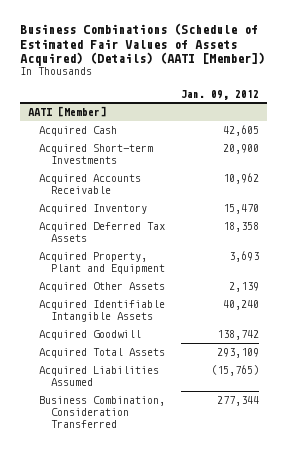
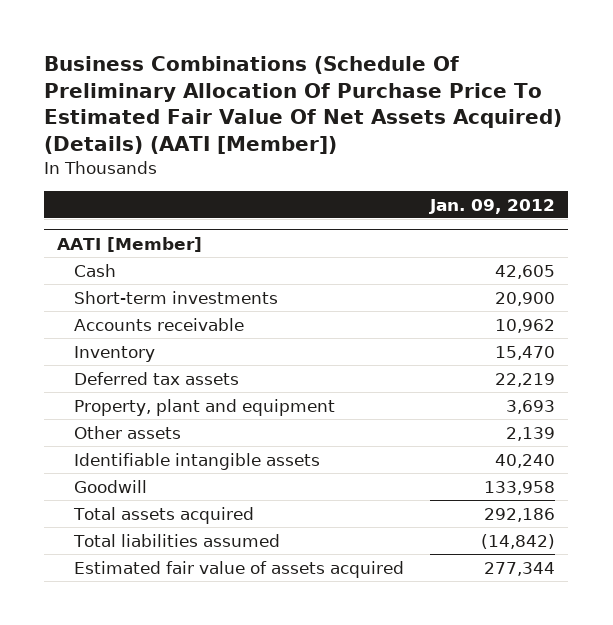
- Business Combinations (Schedule of Estimated Fair Values of Assets Acquired) (Details) (AATI [Member])
+ Business Combinations (Schedule Of Preliminary Allocation Of Purchase Price To Estimated Fair Value Of Net Assets Acquired) (Details) (AATI [Member])
@ AATI [Member]
- Acquired Cash | 42,605
- Acquired Short-term Investments | 20,900
- Acquired Accounts Receivable | 10,962
- Acquired Inventory | 15,470
- Acquired Deferred Tax Assets | 18,358
- Acquired Property, Plant and Equipment | 3,693
- Acquired Other Assets | 2,139
- Acquired Identifiable Intangible Assets | 40,240
- Acquired Goodwill | 138,742
- Acquired Total Assets | 293,109
- Acquired Liabilities Assumed | (15,765)
- Business Combination, Consideration Transferred | 277,344
+ Cash | 42,605
+ Short-term investments | 20,900
+ Accounts receivable | 10,962
+ Inventory | 15,470
+ Deferred tax assets | 22,219
+ Property, plant and equipment | 3,693
+ Other assets | 2,139
+ Identifiable intangible assets | 40,240
+ Goodwill | 133,958
+ Total assets acquired | 292,186
+ Total liabilities assumed | (14,842)
+ Estimated fair value of assets acquired | 277,344

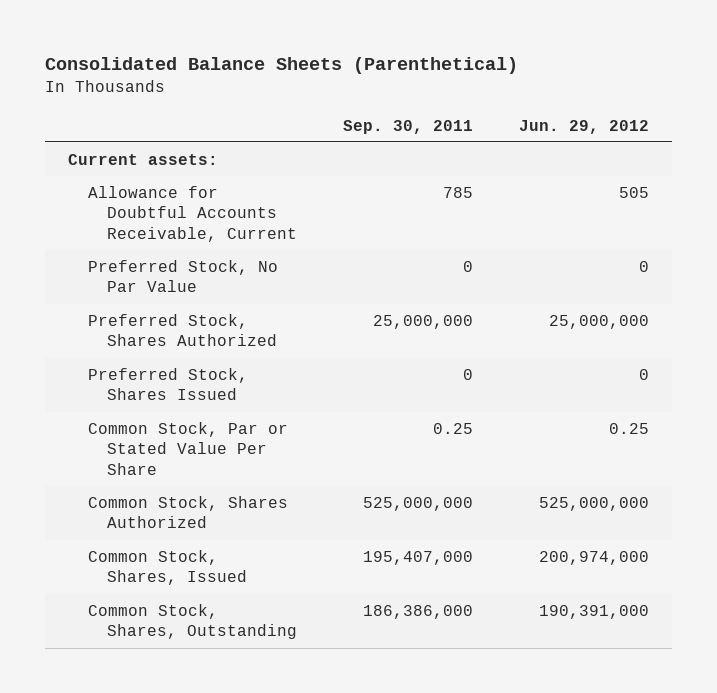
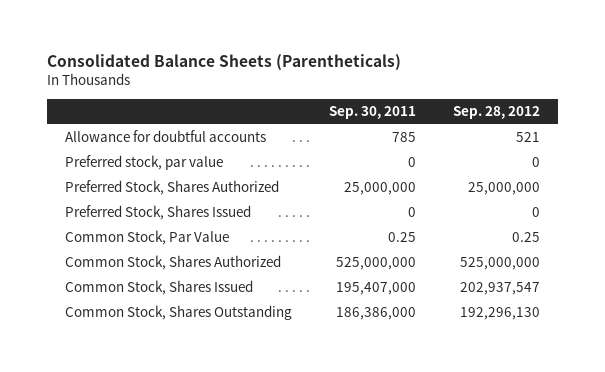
- Consolidated Balance Sheets (Parenthetical)
+ Consolidated Balance Sheets (Parentheticals)
- | Sep. 30, 2011 | Jun. 29, 2012
+ | Sep. 30, 2011 | Sep. 28, 2012
- Current assets:
- Allowance for Doubtful Accounts Receivable, Current | 785 | 505
- Preferred Stock, No Par Value | 0 | 0
+ Allowance for doubtful accounts | 785 | 521
+ Preferred stock, par value | 0 | 0
- Common Stock, Par or Stated Value Per Share | 0.25 | 0.25
+ Common Stock, Par Value | 0.25 | 0.25
- Common Stock, Shares, Issued | 195,407,000 | 200,974,000
- Common Stock, Shares, Outstanding | 186,386,000 | 190,391,000
+ Common Stock, Shares Issued | 195,407,000 | 202,937,547
+ Common Stock, Shares Outstanding | 186,386,000 | 192,296,130

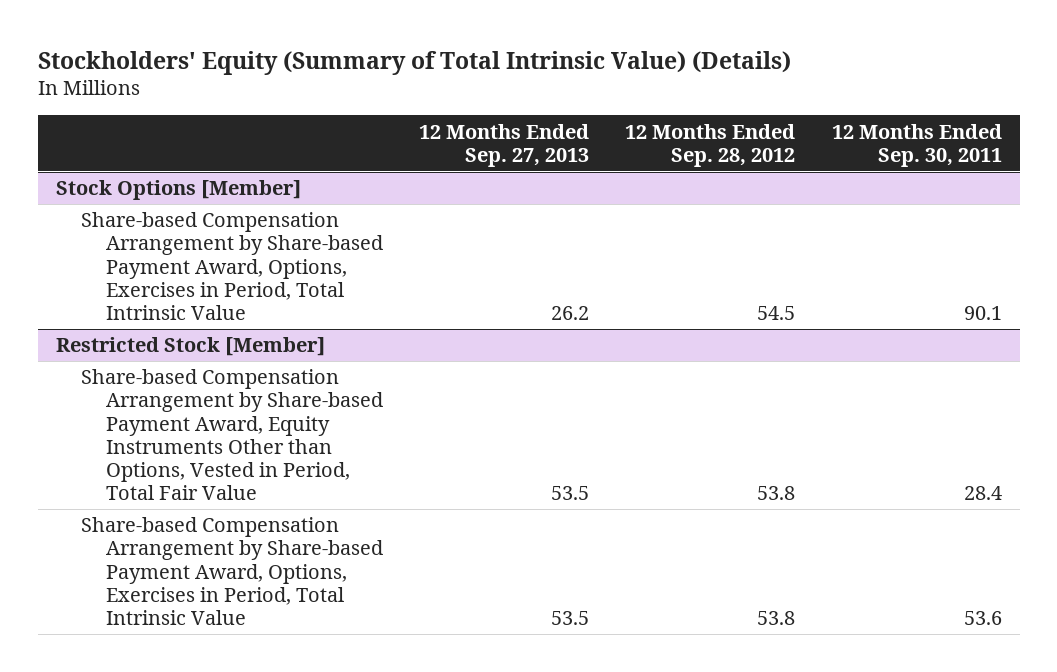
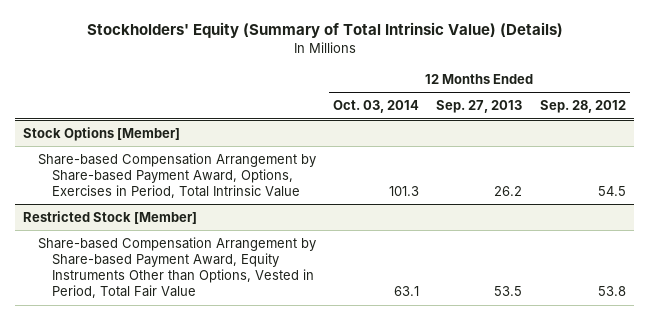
- | 12 Months Ended Sep. 27, 2013 | 12 Months Ended Sep. 28, 2012 | 12 Months Ended Sep. 30, 2011
+ | 12 Months Ended Oct. 03, 2014 | 12 Months Ended Sep. 27, 2013 | 12 Months Ended Sep. 28, 2012
@ Restricted Stock [Member]
- Share-based Compensation Arrangement by Share-based Payment Award, Options, Exercises in Period, Total Intrinsic Value | 53.5 | 53.8 | 53.6

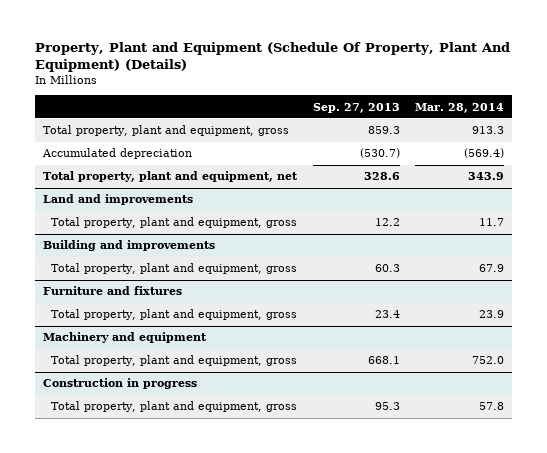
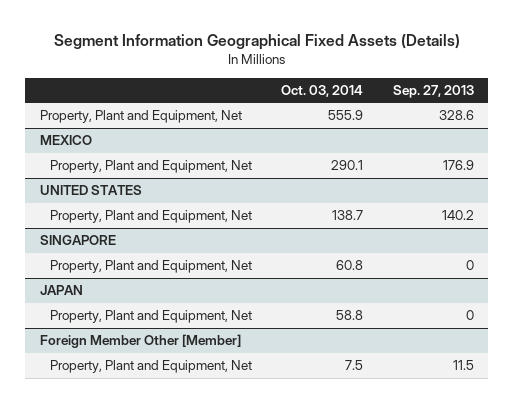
- Property, Plant and Equipment (Schedule Of Property, Plant And Equipment) (Details)
+ Segment Information Geographical Fixed Assets (Details)
- | Sep. 27, 2013 | Mar. 28, 2014
+ | Oct. 03, 2014 | Sep. 27, 2013
- Total property, plant and equipment, gross | 859.3 | 913.3
- Accumulated depreciation | (530.7) | (569.4)
- Total property, plant and equipment, net | 328.6 | 343.9
- Land and improvements
- Total property, plant and equipment, gross | 12.2 | 11.7
- Building and improvements
- Total property, plant and equipment, gross | 60.3 | 67.9
- Furniture and fixtures
- Total property, plant and equipment, gross | 23.4 | 23.9
- Machinery and equipment
- Total property, plant and equipment, gross | 668.1 | 752.0
- Construction in progress
- Total property, plant and equipment, gross | 95.3 | 57.8
+ Property, Plant and Equipment, Net | 555.9 | 328.6
+ MEXICO
+ Property, Plant and Equipment, Net | 290.1 | 176.9
+ UNITED STATES
+ Property, Plant and Equipment, Net | 138.7 | 140.2
+ SINGAPORE
+ Property, Plant and Equipment, Net | 60.8 | 0
+ JAPAN
+ Property, Plant and Equipment, Net | 58.8 | 0
+ Foreign Member Other [Member]
+ Property, Plant and Equipment, Net | 7.5 | 11.5

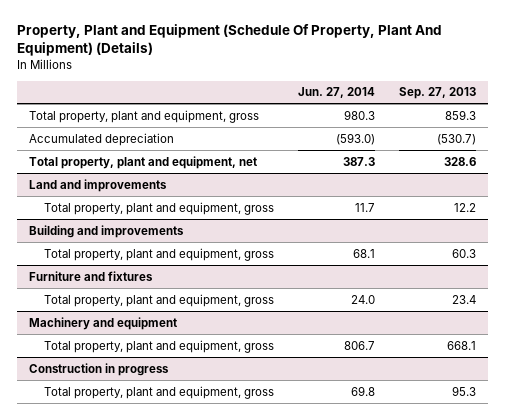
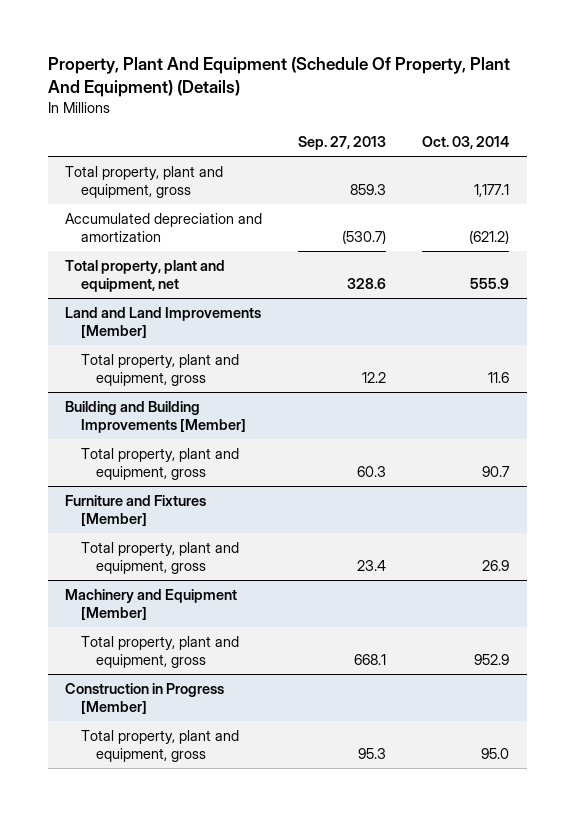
- Property, Plant and Equipment (Schedule Of Property, Plant And Equipment) (Details)
+ Property, Plant And Equipment (Schedule Of Property, Plant And Equipment) (Details)
- | Jun. 27, 2014 | Sep. 27, 2013
+ | Sep. 27, 2013 | Oct. 03, 2014
- Accumulated depreciation | (593.0) | (530.7)
+ Accumulated depreciation and amortization | (530.7) | (621.2)
- Land and improvements
+ Land and Land Improvements [Member]
- Building and improvements
+ Building and Building Improvements [Member]
- Furniture and fixtures
+ Furniture and Fixtures [Member]
- Machinery and equipment
+ Machinery and Equipment [Member]
- Construction in progress
+ Construction in Progress [Member]

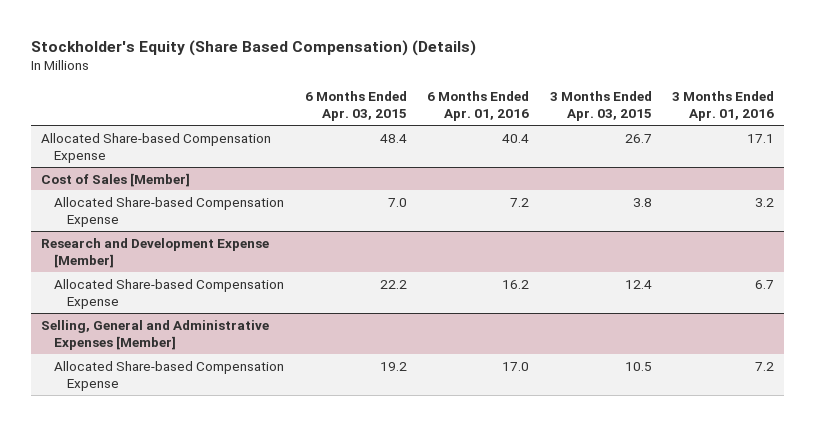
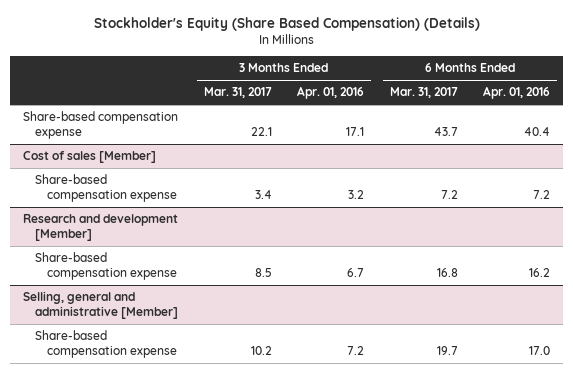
- | 6 Months Ended Apr. 03, 2015 | 6 Months Ended Apr. 01, 2016 | 3 Months Ended Apr. 03, 2015 | 3 Months Ended Apr. 01, 2016
+ | 3 Months Ended Mar. 31, 2017 | 3 Months Ended Apr. 01, 2016 | 6 Months Ended Mar. 31, 2017 | 6 Months Ended Apr. 01, 2016
- Allocated Share-based Compensation Expense | 48.4 | 40.4 | 26.7 | 17.1
- Cost of Sales [Member]
- Allocated Share-based Compensation Expense | 7.0 | 7.2 | 3.8 | 3.2
- Research and Development Expense [Member]
- Allocated Share-based Compensation Expense | 22.2 | 16.2 | 12.4 | 6.7
- Selling, General and Administrative Expenses [Member]
- Allocated Share-based Compensation Expense | 19.2 | 17.0 | 10.5 | 7.2
+ Share-based compensation expense | 22.1 | 17.1 | 43.7 | 40.4
+ Cost of sales [Member]
+ Share-based compensation expense | 3.4 | 3.2 | 7.2 | 7.2
+ Research and development [Member]
+ Share-based compensation expense | 8.5 | 6.7 | 16.8 | 16.2
+ Selling, general and administrative [Member]
+ Share-based compensation expense | 10.2 | 7.2 | 19.7 | 17.0

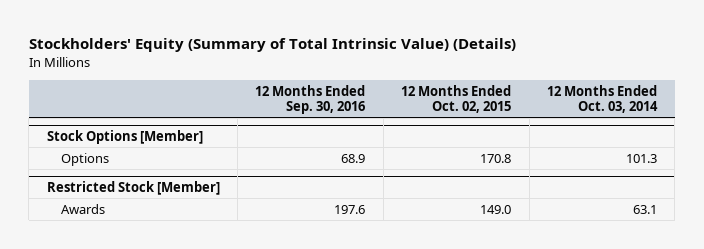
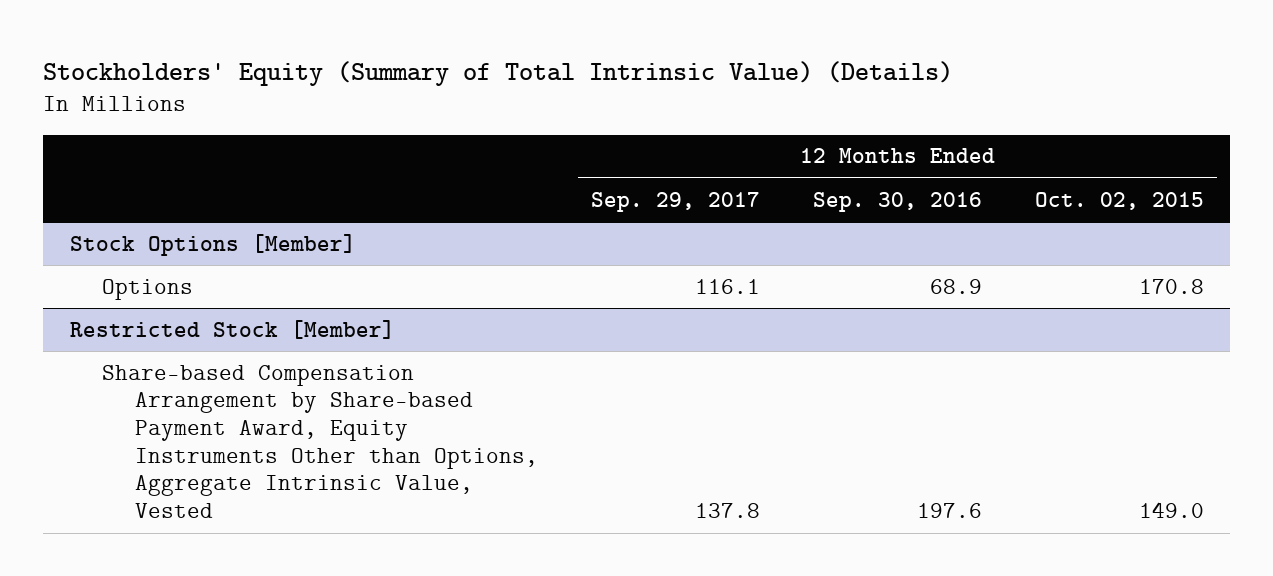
- | 12 Months Ended Sep. 30, 2016 | 12 Months Ended Oct. 02, 2015 | 12 Months Ended Oct. 03, 2014
+ | 12 Months Ended Sep. 29, 2017 | 12 Months Ended Sep. 30, 2016 | 12 Months Ended Oct. 02, 2015
@ Restricted Stock [Member]
- Awards | 197.6 | 149.0 | 63.1
+ Share-based Compensation Arrangement by Share-based Payment Award, Equity Instruments Other than Options, Aggregate Intrinsic Value, Vested | 137.8 | 197.6 | 149.0

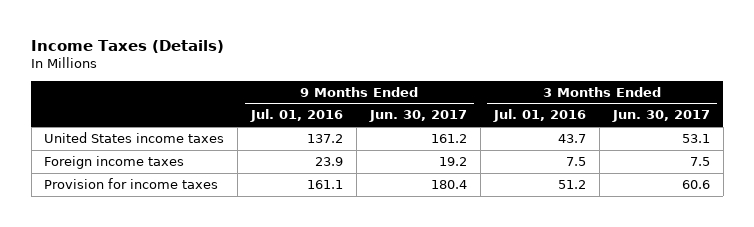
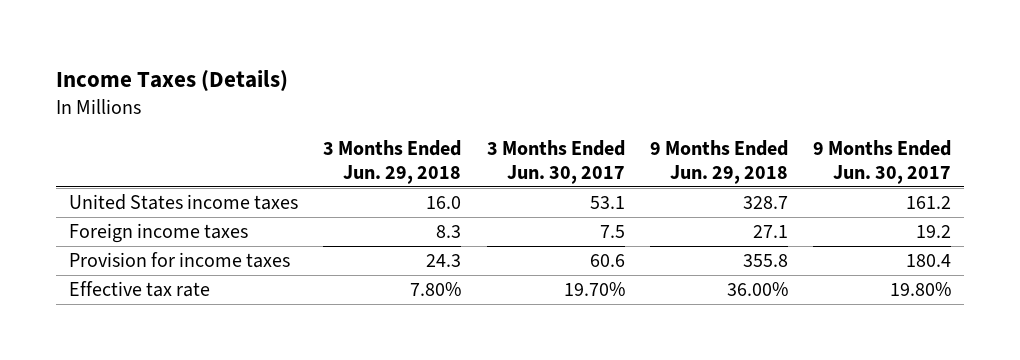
- | 9 Months Ended Jul. 01, 2016 | 9 Months Ended Jun. 30, 2017 | 3 Months Ended Jul. 01, 2016 | 3 Months Ended Jun. 30, 2017
+ | 3 Months Ended Jun. 29, 2018 | 3 Months Ended Jun. 30, 2017 | 9 Months Ended Jun. 29, 2018 | 9 Months Ended Jun. 30, 2017
+ Effective tax rate | 7.80% | 19.70% | 36.00% | 19.80%

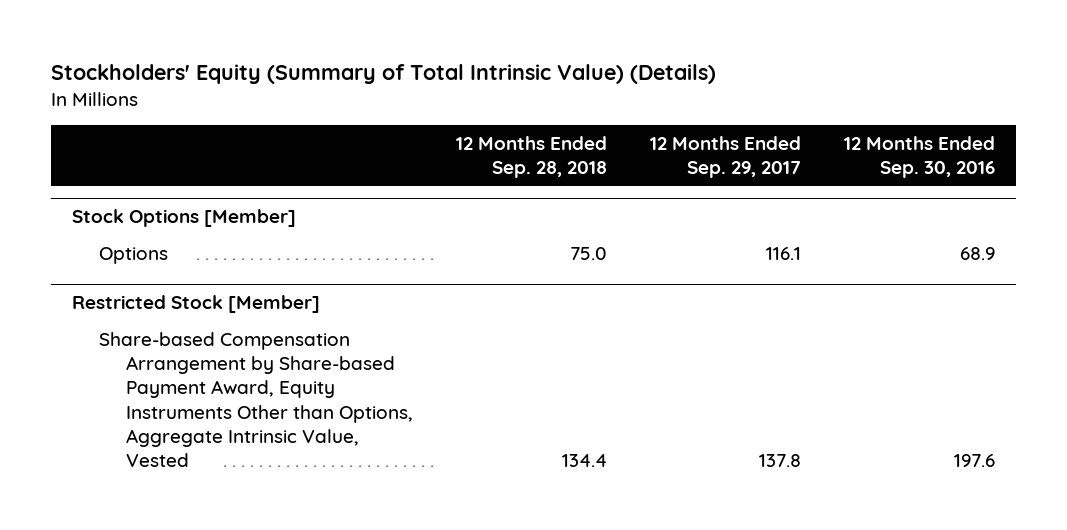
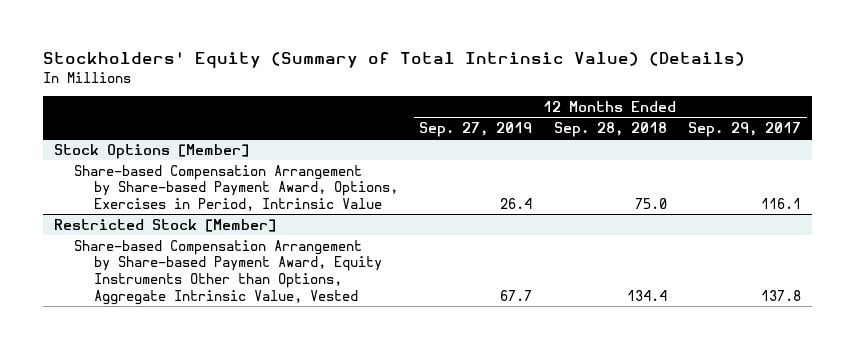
- | 12 Months Ended Sep. 28, 2018 | 12 Months Ended Sep. 29, 2017 | 12 Months Ended Sep. 30, 2016
+ | 12 Months Ended Sep. 27, 2019 | 12 Months Ended Sep. 28, 2018 | 12 Months Ended Sep. 29, 2017
@ Stock Options [Member]
- Options | 75.0 | 116.1 | 68.9
+ Share-based Compensation Arrangement by Share-based Payment Award, Options, Exercises in Period, Intrinsic Value | 26.4 | 75.0 | 116.1

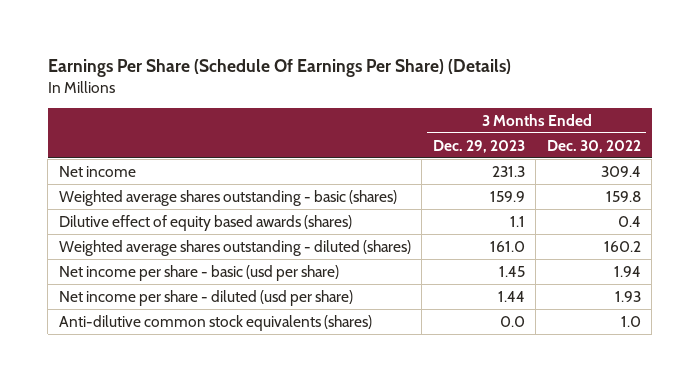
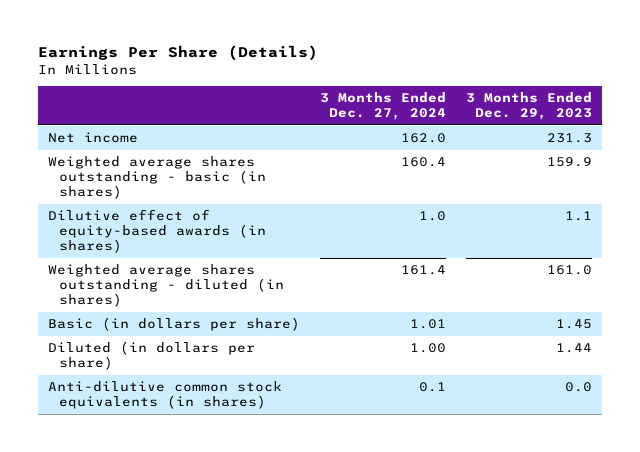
- Earnings Per Share (Schedule Of Earnings Per Share) (Details)
+ Earnings Per Share (Details)
- | 3 Months Ended Dec. 29, 2023 | 3 Months Ended Dec. 30, 2022
+ | 3 Months Ended Dec. 27, 2024 | 3 Months Ended Dec. 29, 2023
- Weighted average shares outstanding - basic (shares) | 159.9 | 159.8
- Dilutive effect of equity based awards (shares) | 1.1 | 0.4
- Weighted average shares outstanding - diluted (shares) | 161.0 | 160.2
- Net income per share - basic (usd per share) | 1.45 | 1.94
- Net income per share - diluted (usd per share) | 1.44 | 1.93
- Anti-dilutive common stock equivalents (shares) | 0.0 | 1.0
+ Weighted average shares outstanding - basic (in shares) | 160.4 | 159.9
+ Dilutive effect of equity-based awards (in shares) | 1.0 | 1.1
+ Weighted average shares outstanding - diluted (in shares) | 161.4 | 161.0
+ Basic (in dollars per share) | 1.01 | 1.45
+ Diluted (in dollars per share) | 1.00 | 1.44
+ Anti-dilutive common stock equivalents (in shares) | 0.1 | 0.0

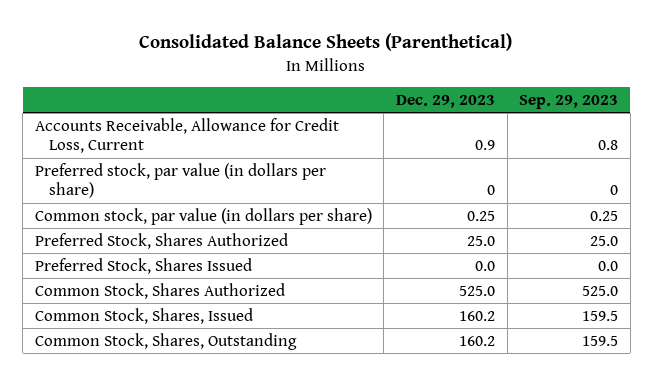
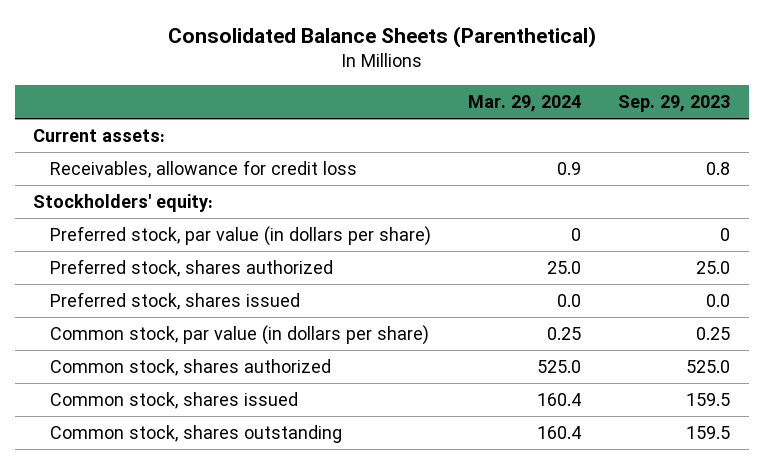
- | Dec. 29, 2023 | Sep. 29, 2023
+ | Mar. 29, 2024 | Sep. 29, 2023
- Accounts Receivable, Allowance for Credit Loss, Current | 0.9 | 0.8
+ Current assets:
+ Receivables, allowance for credit loss | 0.9 | 0.8
+ Stockholders' equity:
+ Preferred stock, shares authorized | 25.0 | 25.0
+ Preferred stock, shares issued | 0.0 | 0.0
- Preferred Stock, Shares Authorized | 25.0 | 25.0
- Preferred Stock, Shares Issued | 0.0 | 0.0
- Common Stock, Shares Authorized | 525.0 | 525.0
- Common Stock, Shares, Issued | 160.2 | 159.5
- Common Stock, Shares, Outstanding | 160.2 | 159.5
+ Common stock, shares authorized | 525.0 | 525.0
+ Common stock, shares issued | 160.4 | 159.5
+ Common stock, shares outstanding | 160.4 | 159.5

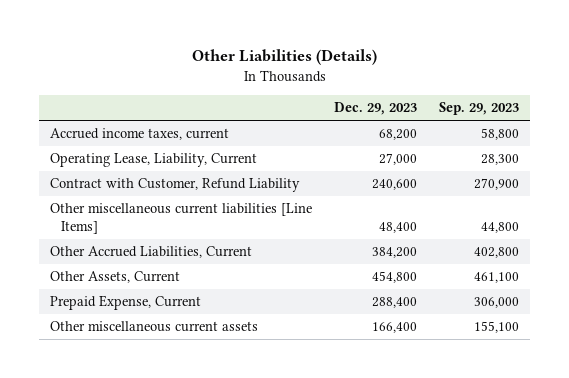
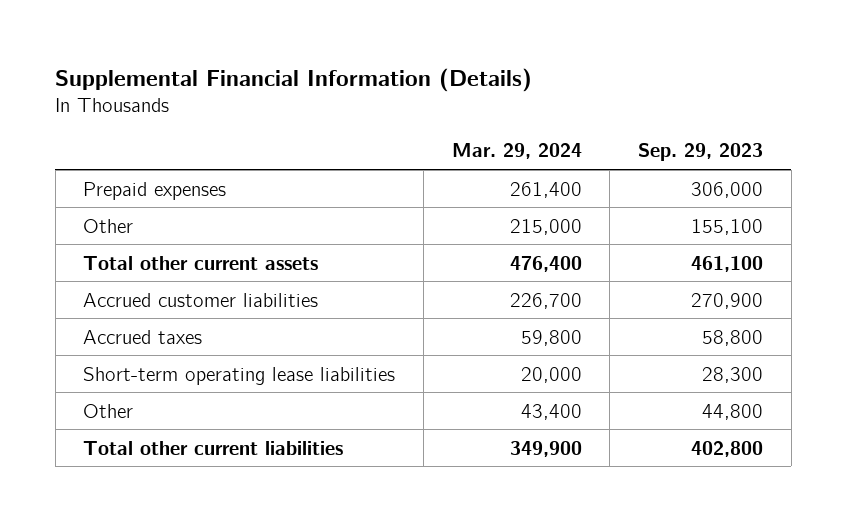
- Other Liabilities (Details)
+ Supplemental Financial Information (Details)
- | Dec. 29, 2023 | Sep. 29, 2023
+ | Mar. 29, 2024 | Sep. 29, 2023
- Accrued income taxes, current | 68,200 | 58,800
- Operating Lease, Liability, Current | 27,000 | 28,300
- Contract with Customer, Refund Liability | 240,600 | 270,900
- Other miscellaneous current liabilities [Line Items] | 48,400 | 44,800
- Other Accrued Liabilities, Current | 384,200 | 402,800
- Other Assets, Current | 454,800 | 461,100
- Prepaid Expense, Current | 288,400 | 306,000
- Other miscellaneous current assets | 166,400 | 155,100
+ Prepaid expenses | 261,400 | 306,000
+ Other | 215,000 | 155,100
+ Total other current assets | 476,400 | 461,100
+ Accrued customer liabilities | 226,700 | 270,900
+ Accrued taxes | 59,800 | 58,800
+ Short-term operating lease liabilities | 20,000 | 28,300
+ Other | 43,400 | 44,800
+ Total other current liabilities | 349,900 | 402,800

